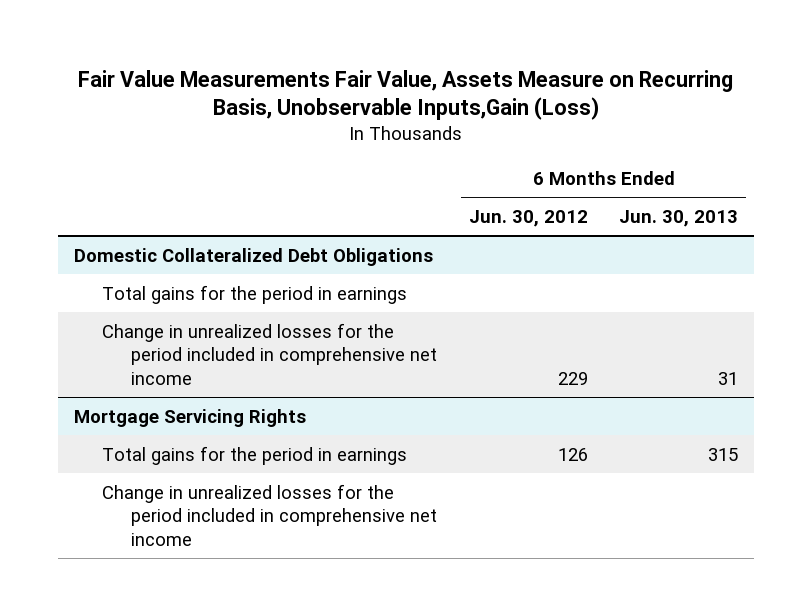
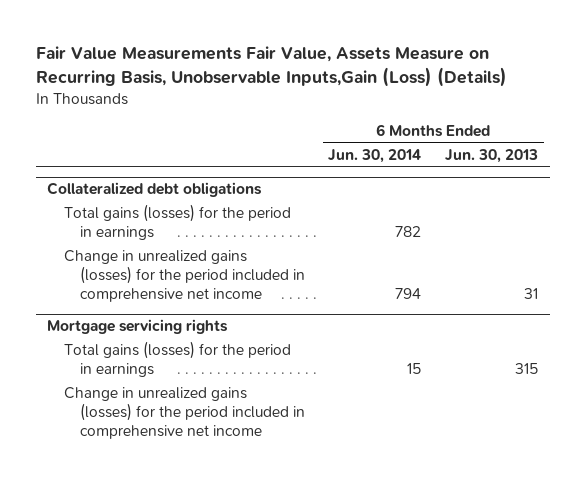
- Fair Value Measurements Fair Value, Assets Measure on Recurring Basis, Unobservable Inputs,Gain (Loss)
+ Fair Value Measurements Fair Value, Assets Measure on Recurring Basis, Unobservable Inputs,Gain (Loss) (Details)
- | 6 Months Ended Jun. 30, 2012 | 6 Months Ended Jun. 30, 2013
+ | 6 Months Ended Jun. 30, 2014 | 6 Months Ended Jun. 30, 2013
- Domestic Collateralized Debt Obligations
- Total gains for the period in earnings
- Change in unrealized losses for the period included in comprehensive net income | 229 | 31
- Mortgage Servicing Rights
- Total gains for the period in earnings | 126 | 315
- Change in unrealized losses for the period included in comprehensive net income
+ Collateralized debt obligations
+ Total gains (losses) for the period in earnings | 782 |
+ Change in unrealized gains (losses) for the period included in comprehensive net income | 794 | 31
+ Mortgage servicing rights
+ Total gains (losses) for the period in earnings | 15 | 315
+ Change in unrealized gains (losses) for the period included in comprehensive net income

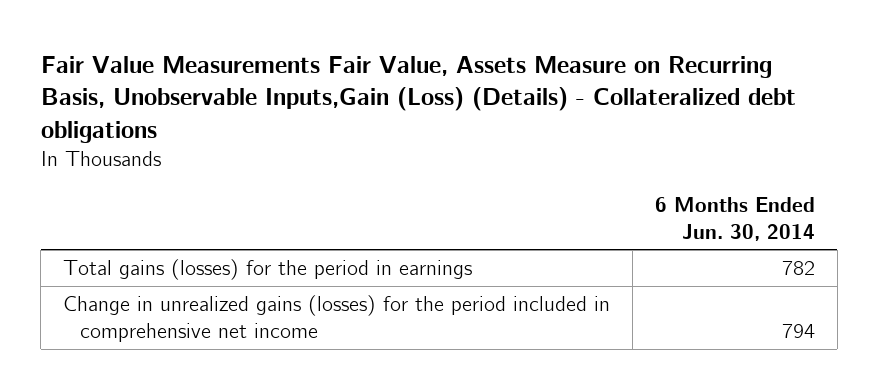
- Fair Value Measurements Fair Value, Assets Measure on Recurring Basis, Unobservable Inputs,Gain (Loss) (Details)
+ Fair Value Measurements Fair Value, Assets Measure on Recurring Basis, Unobservable Inputs,Gain (Loss) (Details) - Collateralized debt obligations
- | 6 Months Ended Jun. 30, 2014 | 6 Months Ended Jun. 30, 2013
+ | 6 Months Ended Jun. 30, 2014
- Collateralized debt obligations
- Mortgage servicing rights
- Total gains (losses) for the period in earnings | 15 | 315
- Change in unrealized gains (losses) for the period included in comprehensive net income

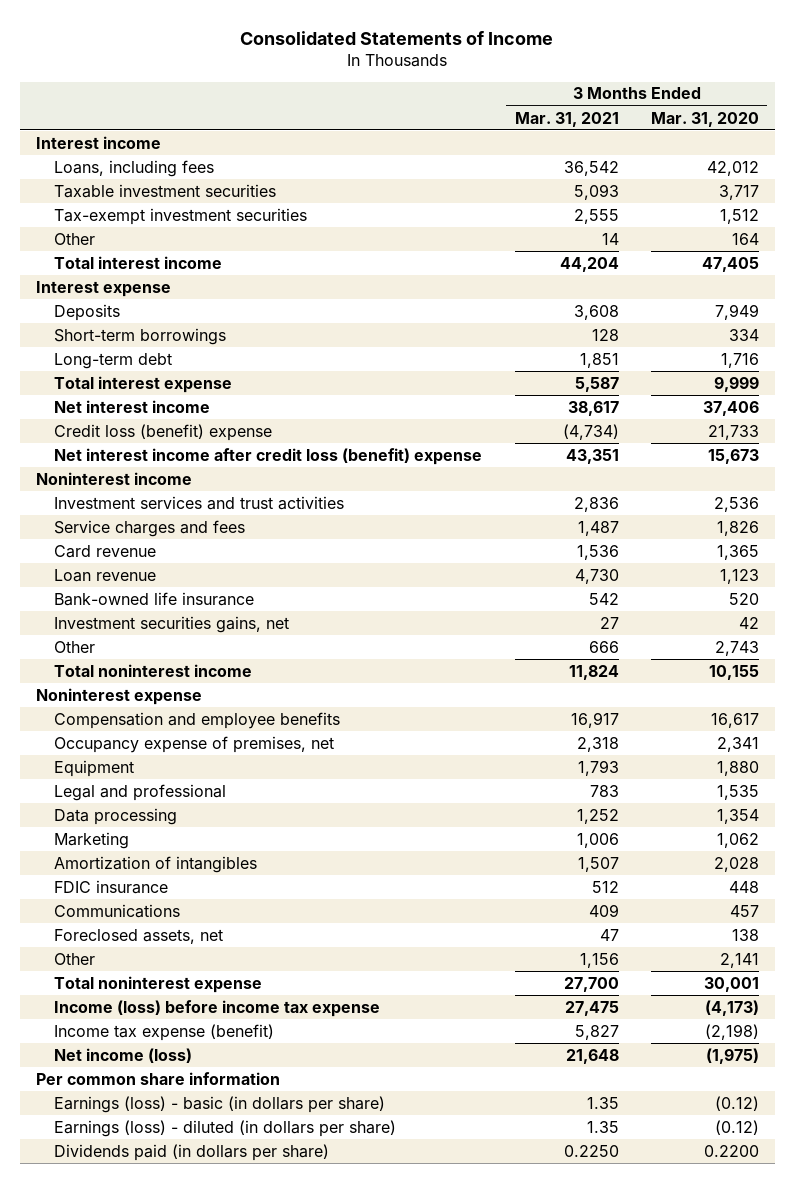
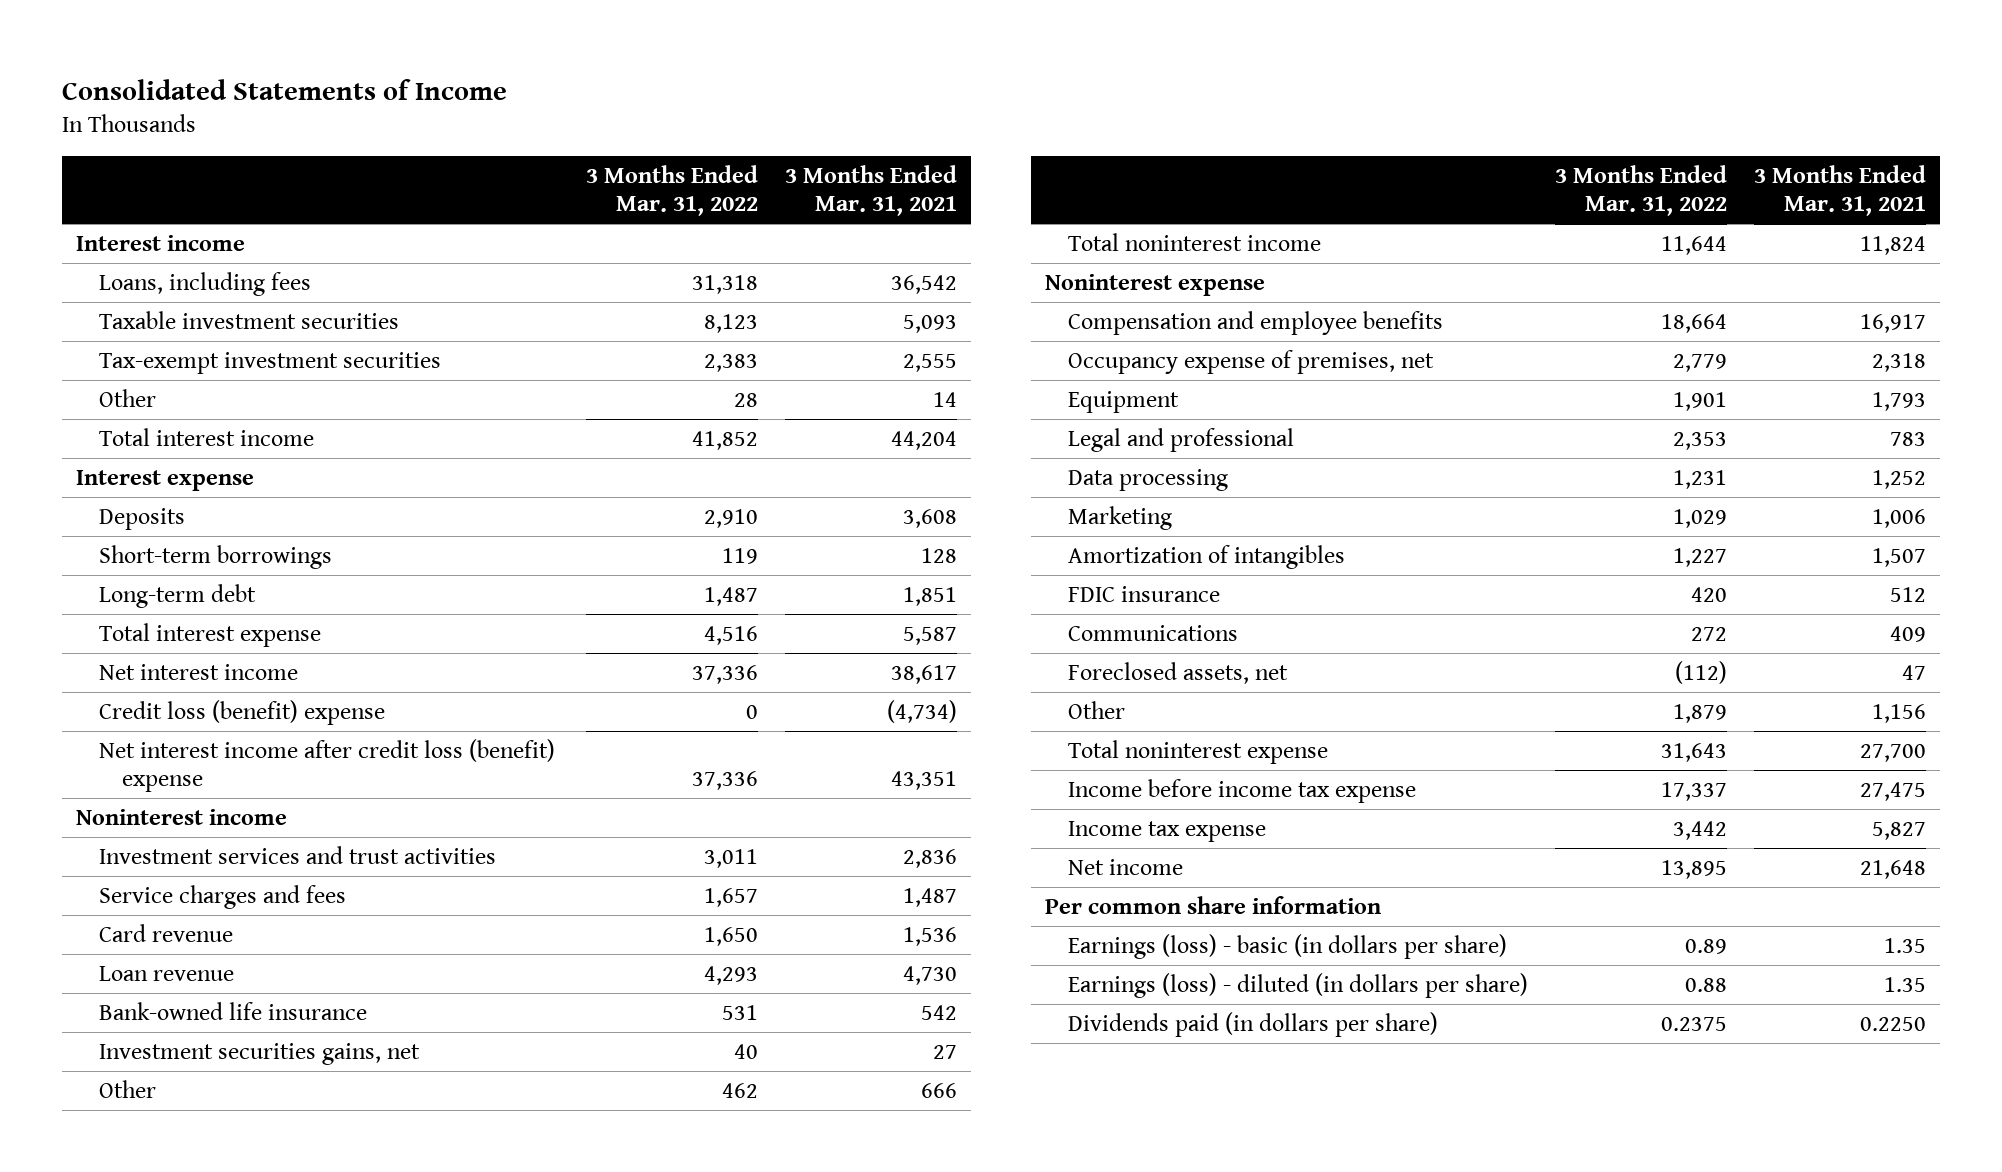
- | 3 Months Ended Mar. 31, 2021 | 3 Months Ended Mar. 31, 2020
+ | 3 Months Ended Mar. 31, 2022 | 3 Months Ended Mar. 31, 2021
- Income (loss) before income tax expense | 27,475 | (4,173)
- Income tax expense (benefit) | 5,827 | (2,198)
- Net income (loss) | 21,648 | (1,975)
+ Income before income tax expense | 17,337 | 27,475
+ Income tax expense | 3,442 | 5,827
+ Net income | 13,895 | 21,648

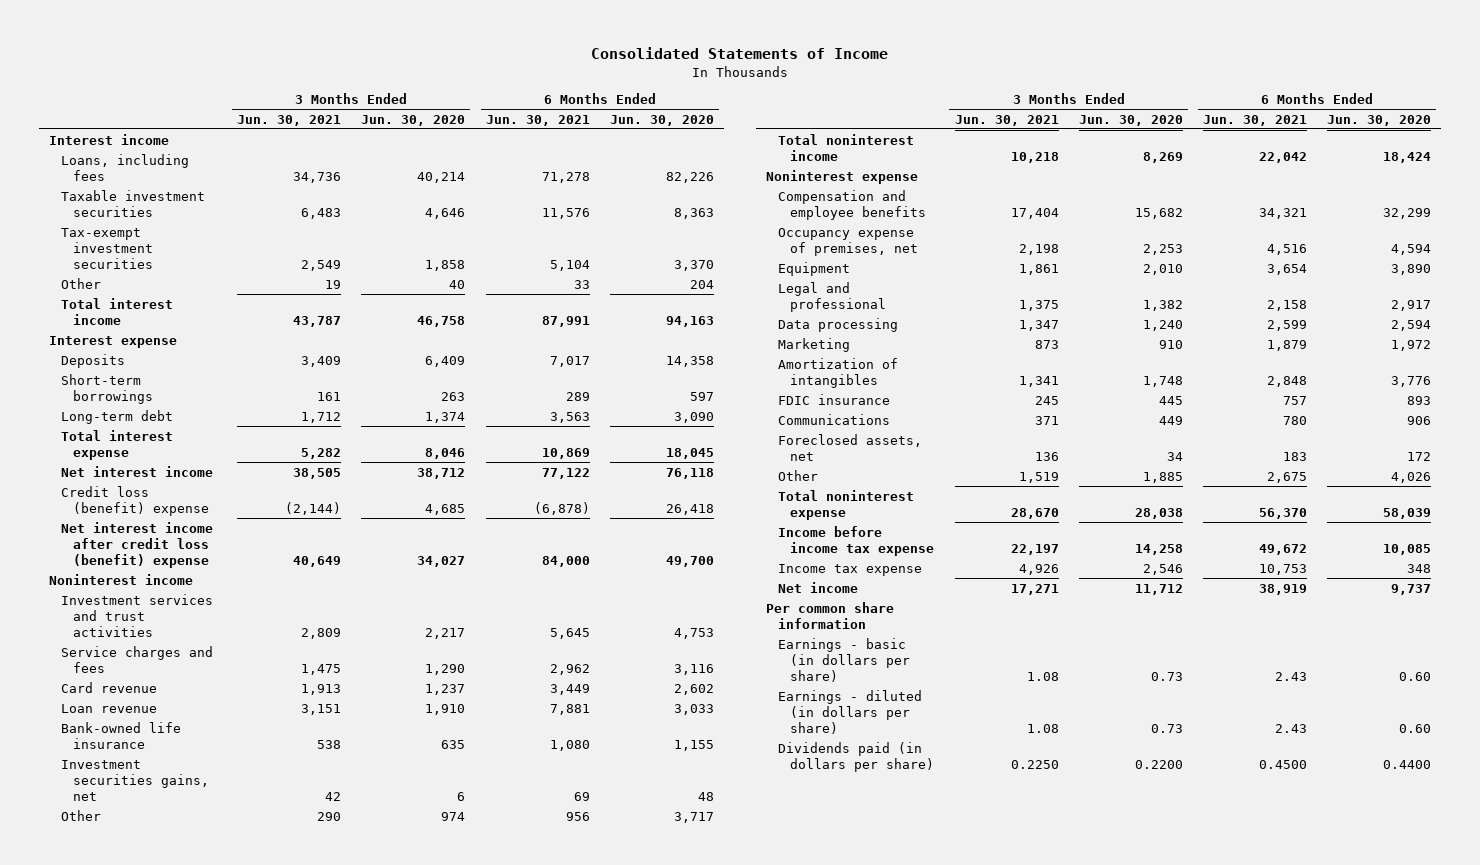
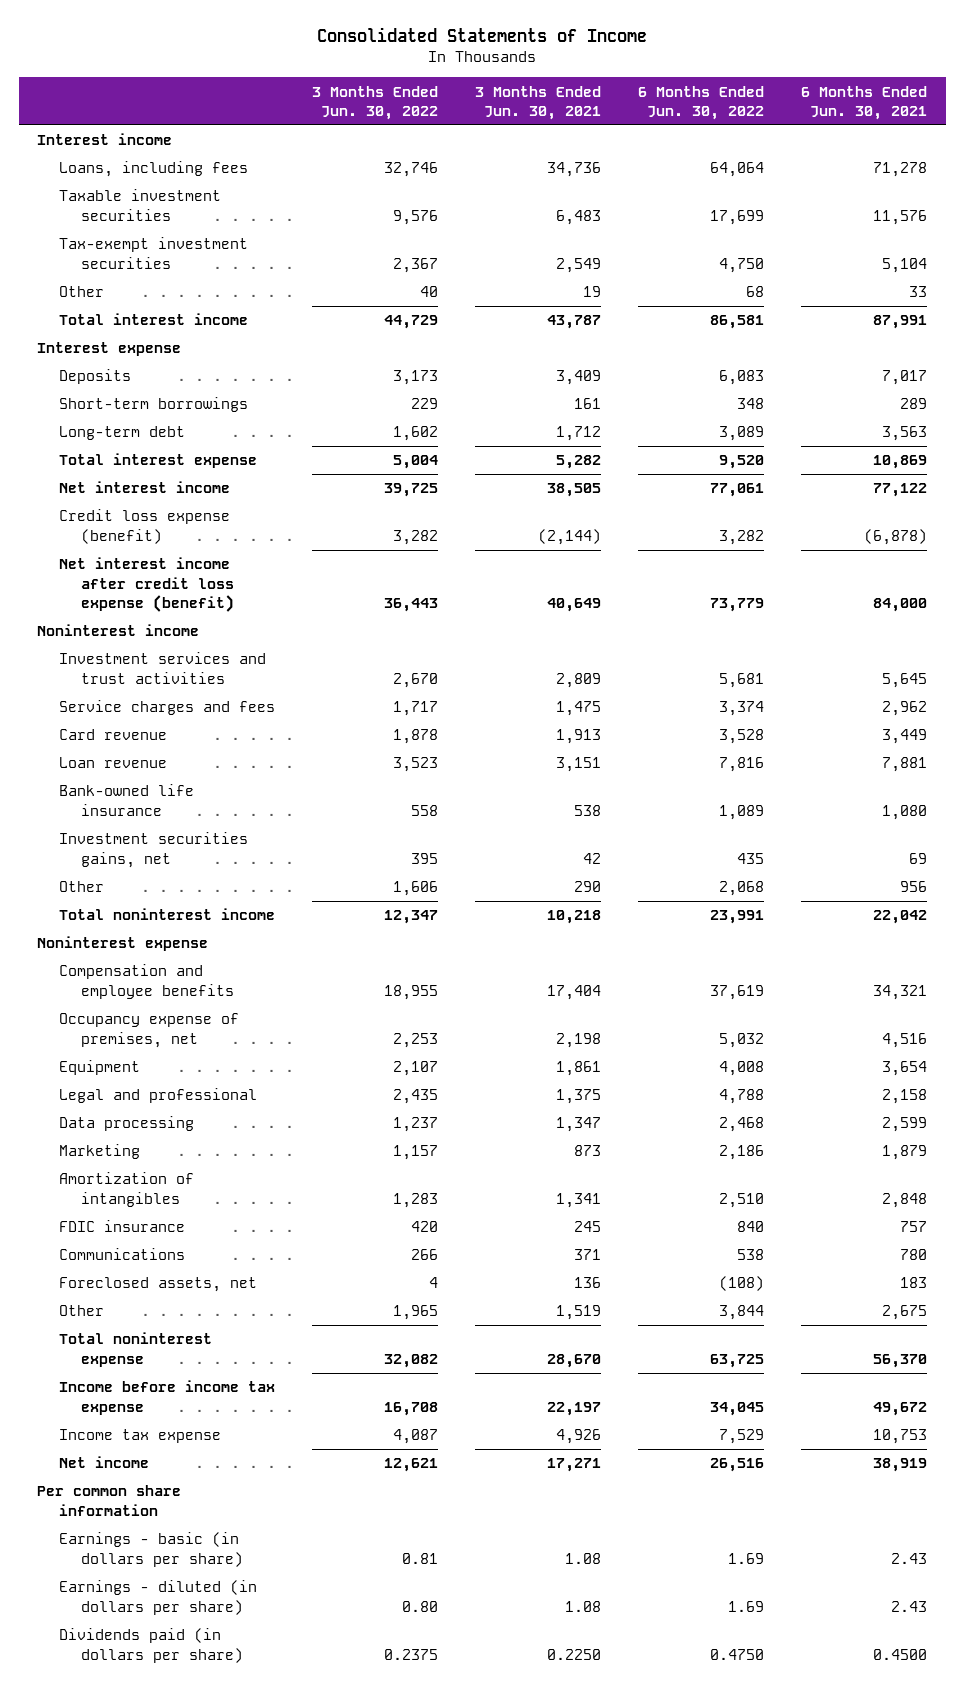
- | 3 Months Ended Jun. 30, 2021 | 3 Months Ended Jun. 30, 2020 | 6 Months Ended Jun. 30, 2021 | 6 Months Ended Jun. 30, 2020
+ | 3 Months Ended Jun. 30, 2022 | 3 Months Ended Jun. 30, 2021 | 6 Months Ended Jun. 30, 2022 | 6 Months Ended Jun. 30, 2021
- Credit loss (benefit) expense | (2,144) | 4,685 | (6,878) | 26,418
- Net interest income after credit loss (benefit) expense | 40,649 | 34,027 | 84,000 | 49,700
+ Credit loss expense (benefit) | 3,282 | (2,144) | 3,282 | (6,878)
+ Net interest income after credit loss expense (benefit) | 36,443 | 40,649 | 73,779 | 84,000

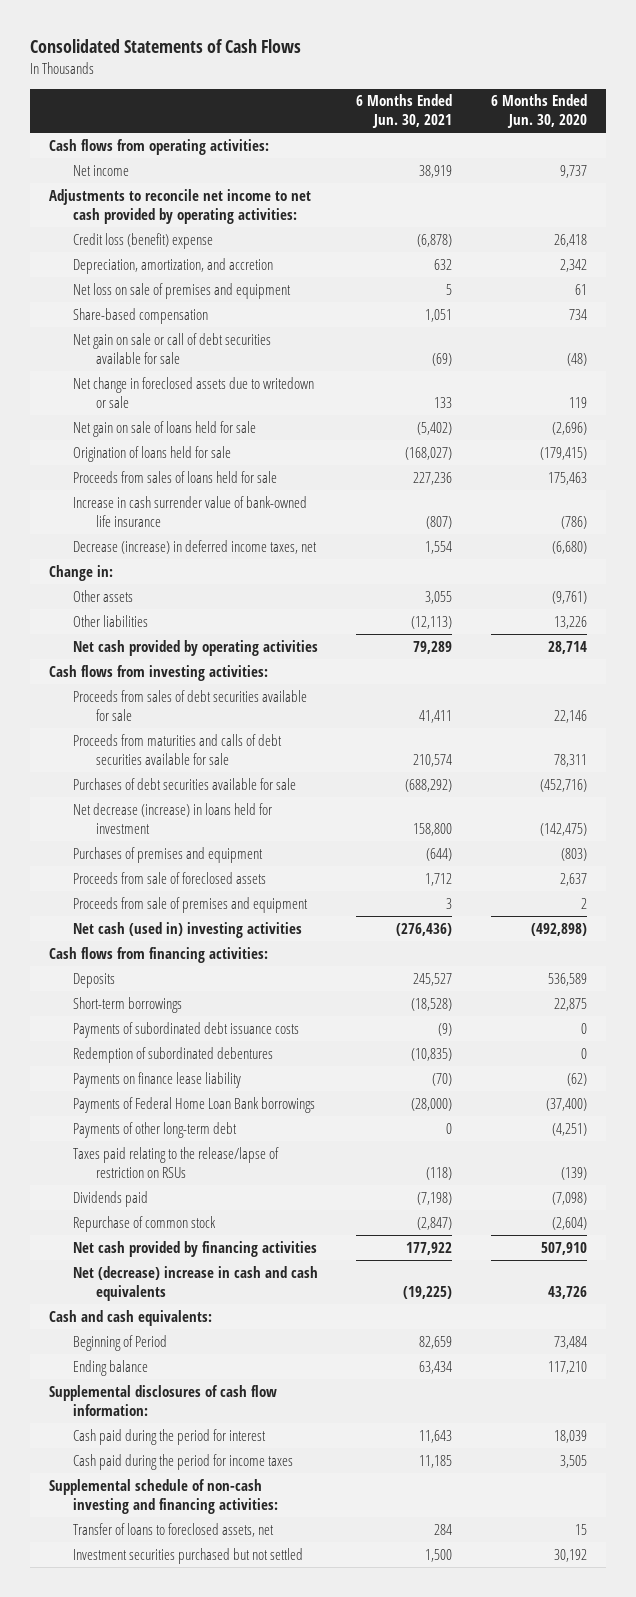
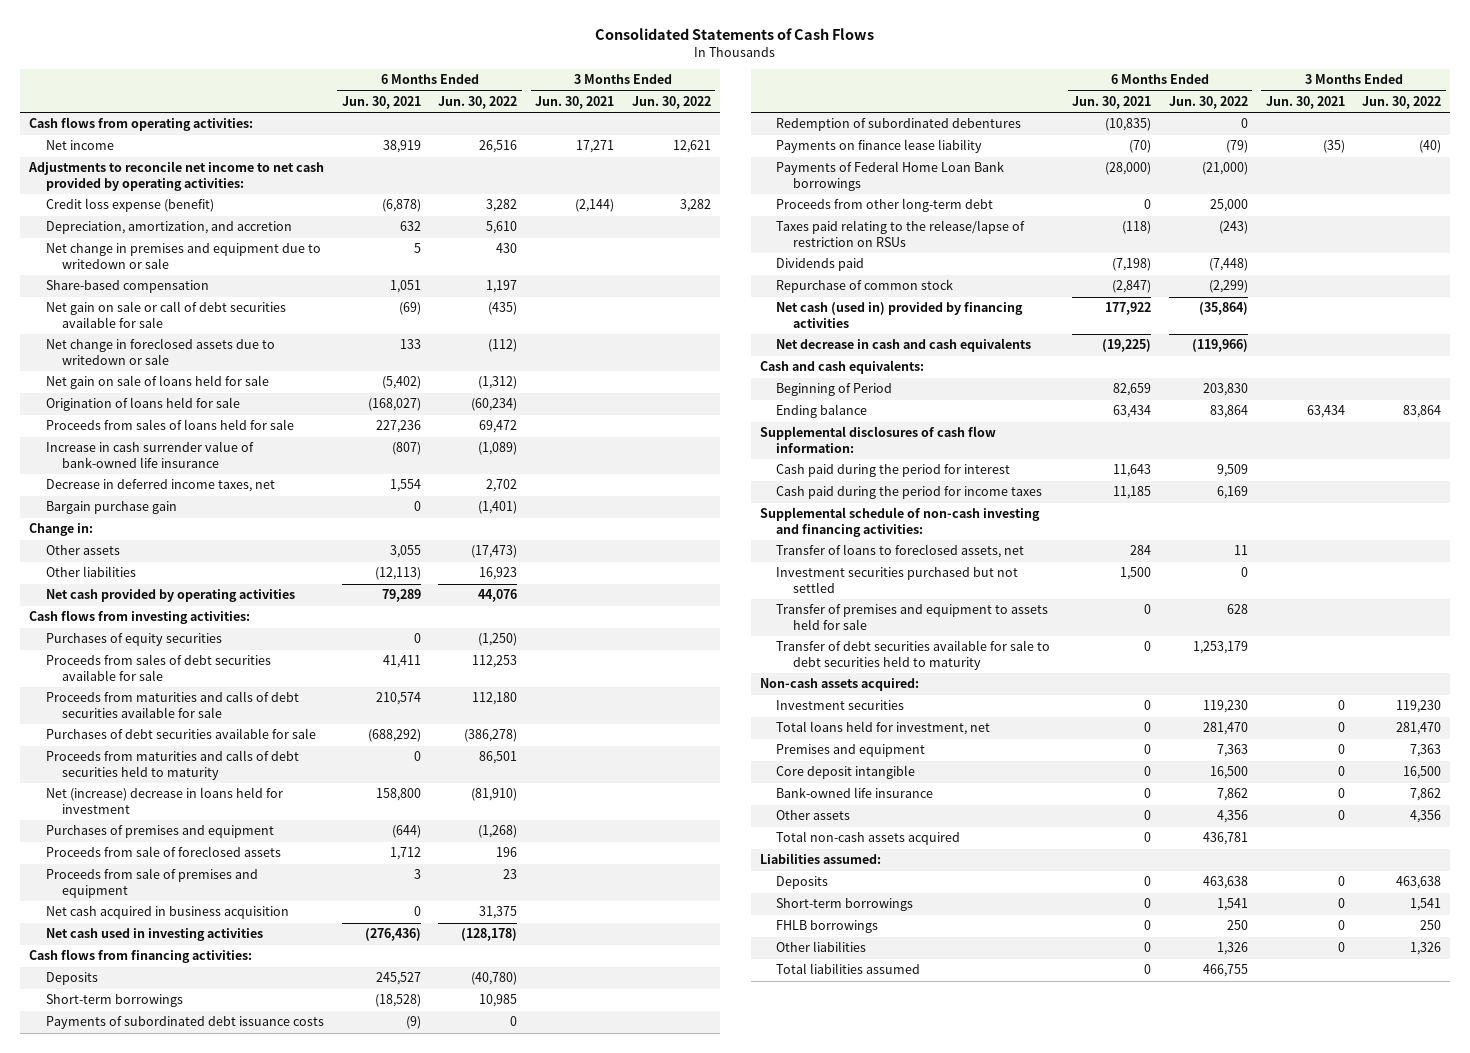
- | 6 Months Ended Jun. 30, 2021 | 6 Months Ended Jun. 30, 2020
+ | 6 Months Ended Jun. 30, 2021 | 6 Months Ended Jun. 30, 2022 | 3 Months Ended Jun. 30, 2021 | 3 Months Ended Jun. 30, 2022
- Credit loss (benefit) expense | (6,878) | 26,418
+ Credit loss expense (benefit) | (6,878) | 3,282 | (2,144) | 3,282
- Net loss on sale of premises and equipment | 5 | 61
+ Net change in premises and equipment due to writedown or sale | 5 | 430 | |
- Decrease (increase) in deferred income taxes, net | 1,554 | (6,680)
+ Decrease in deferred income taxes, net | 1,554 | 2,702 | |
+ Bargain purchase gain | 0 | (1,401) | |
+ Purchases of equity securities | 0 | (1,250) | |
- Net decrease (increase) in loans held for investment | 158,800 | (142,475)
+ Proceeds from maturities and calls of debt securities held to maturity | 0 | 86,501 | |
+ Net (increase) decrease in loans held for investment | 158,800 | (81,910) | |
- Net cash (used in) investing activities | (276,436) | (492,898)
+ Net cash acquired in business acquisition | 0 | 31,375 | |
+ Net cash used in investing activities | (276,436) | (128,178) | |
- Payments of other long-term debt | 0 | (4,251)
+ Proceeds from other long-term debt | 0 | 25,000 | |
- Net cash provided by financing activities | 177,922 | 507,910
- Net (decrease) increase in cash and cash equivalents | (19,225) | 43,726
+ Net cash (used in) provided by financing activities | 177,922 | (35,864) | |
+ Net decrease in cash and cash equivalents | (19,225) | (119,966) | |
+ Transfer of premises and equipment to assets held for sale | 0 | 628 | |
+ Transfer of debt securities available for sale to debt securities held to maturity | 0 | 1,253,179 | |
+ Non-cash assets acquired:
+ Investment securities | 0 | 119,230 | 0 | 119,230
+ Total loans held for investment, net | 0 | 281,470 | 0 | 281,470
+ Premises and equipment | 0 | 7,363 | 0 | 7,363
+ Core deposit intangible | 0 | 16,500 | 0 | 16,500
+ Bank-owned life insurance | 0 | 7,862 | 0 | 7,862
+ Other assets | 0 | 4,356 | 0 | 4,356
+ Total non-cash assets acquired | 0 | 436,781 | |
+ Liabilities assumed:
+ Deposits | 0 | 463,638 | 0 | 463,638
+ Short-term borrowings | 0 | 1,541 | 0 | 1,541
+ FHLB borrowings | 0 | 250 | 0 | 250
+ Other liabilities | 0 | 1,326 | 0 | 1,326
+ Total liabilities assumed | 0 | 466,755 | |

